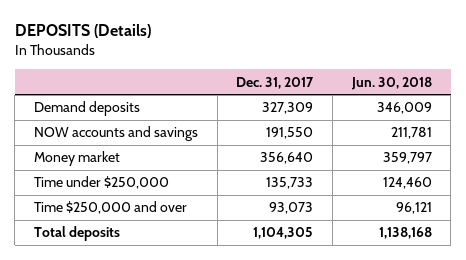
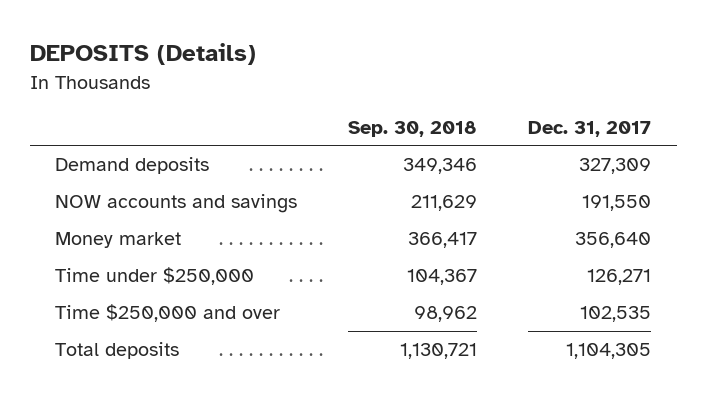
- | Dec. 31, 2017 | Jun. 30, 2018
+ | Sep. 30, 2018 | Dec. 31, 2017
- Time under $250,000 | 135,733 | 124,460
- Time $250,000 and over | 93,073 | 96,121
+ Time under $250,000 | 104,367 | 126,271
+ Time $250,000 and over | 98,962 | 102,535

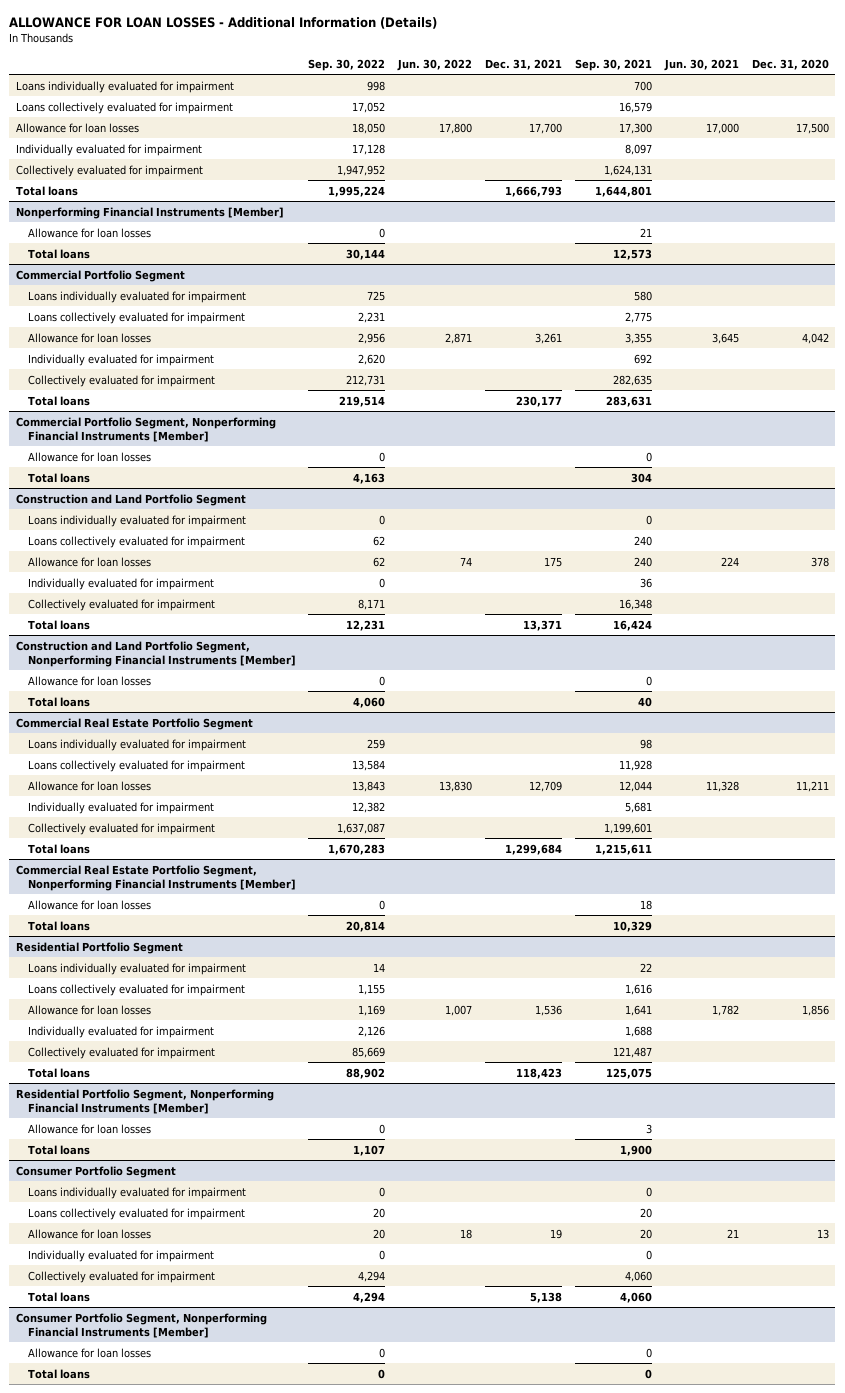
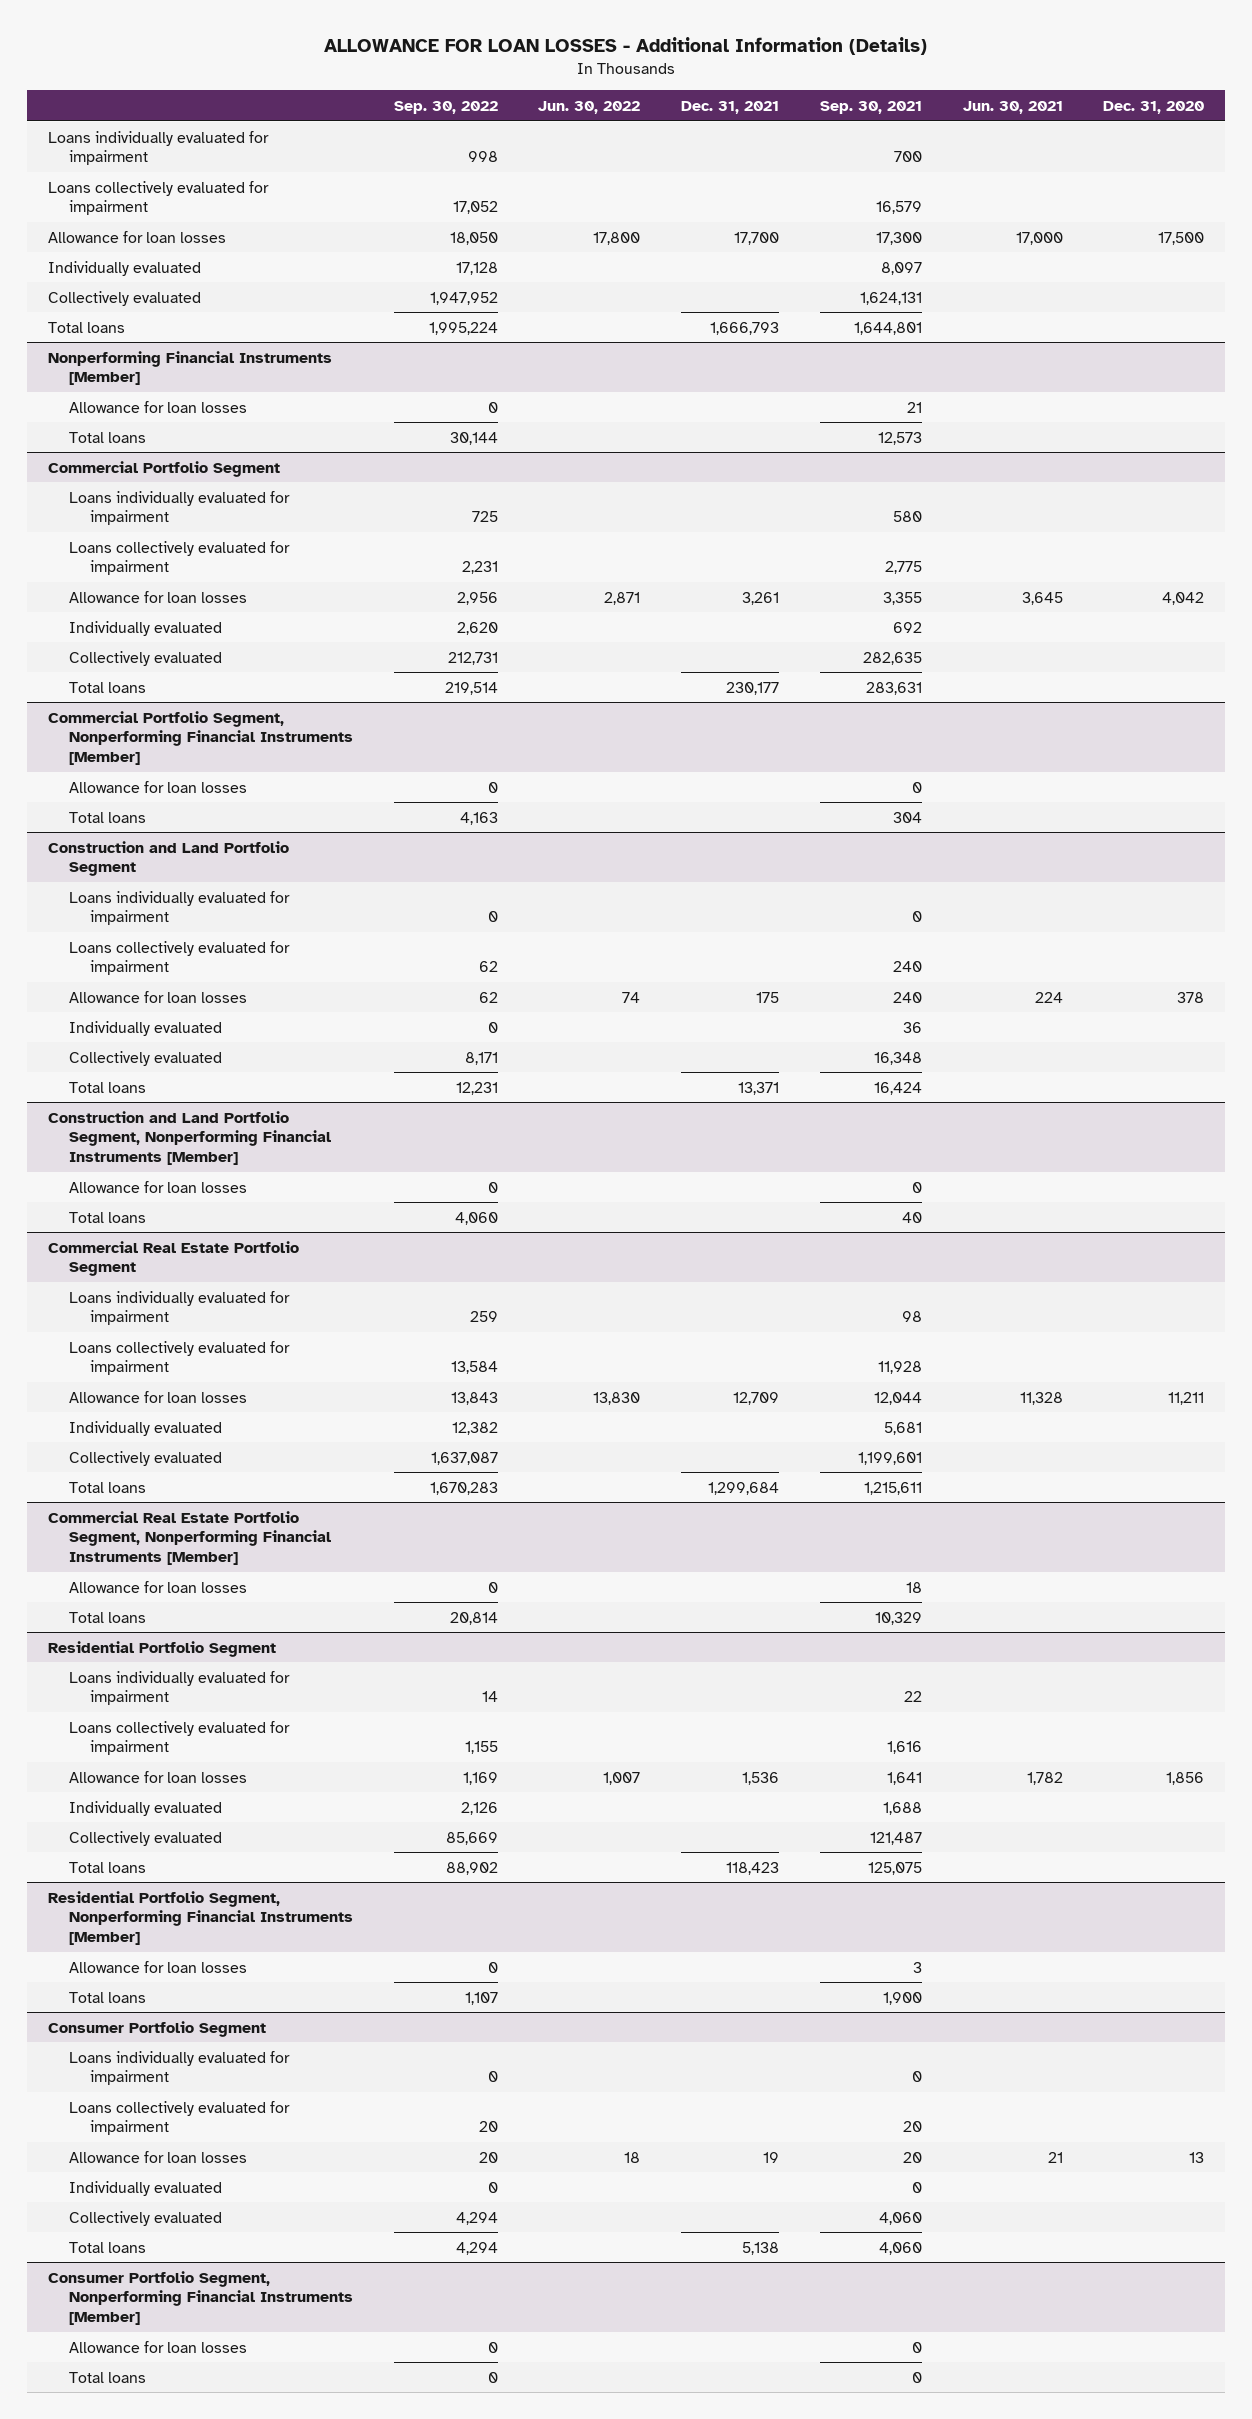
- Individually evaluated for impairment | 17,128 | | | 8,097 | |
- Collectively evaluated for impairment | 1,947,952 | | | 1,624,131 | |
+ Individually evaluated | 17,128 | | | 8,097 | |
+ Collectively evaluated | 1,947,952 | | | 1,624,131 | |
@ Commercial Portfolio Segment
- Individually evaluated for impairment | 2,620 | | | 692 | |
- Collectively evaluated for impairment | 212,731 | | | 282,635 | |
+ Individually evaluated | 2,620 | | | 692 | |
+ Collectively evaluated | 212,731 | | | 282,635 | |
@ Construction and Land Portfolio Segment
- Individually evaluated for impairment | 0 | | | 36 | |
- Collectively evaluated for impairment | 8,171 | | | 16,348 | |
+ Individually evaluated | 0 | | | 36 | |
+ Collectively evaluated | 8,171 | | | 16,348 | |
@ Commercial Real Estate Portfolio Segment
- Individually evaluated for impairment | 12,382 | | | 5,681 | |
- Collectively evaluated for impairment | 1,637,087 | | | 1,199,601 | |
+ Individually evaluated | 12,382 | | | 5,681 | |
+ Collectively evaluated | 1,637,087 | | | 1,199,601 | |
@ Residential Portfolio Segment
- Individually evaluated for impairment | 2,126 | | | 1,688 | |
- Collectively evaluated for impairment | 85,669 | | | 121,487 | |
+ Individually evaluated | 2,126 | | | 1,688 | |
+ Collectively evaluated | 85,669 | | | 121,487 | |
@ Consumer Portfolio Segment
- Individually evaluated for impairment | 0 | | | 0 | |
- Collectively evaluated for impairment | 4,294 | | | 4,060 | |
+ Individually evaluated | 0 | | | 0 | |
+ Collectively evaluated | 4,294 | | | 4,060 | |

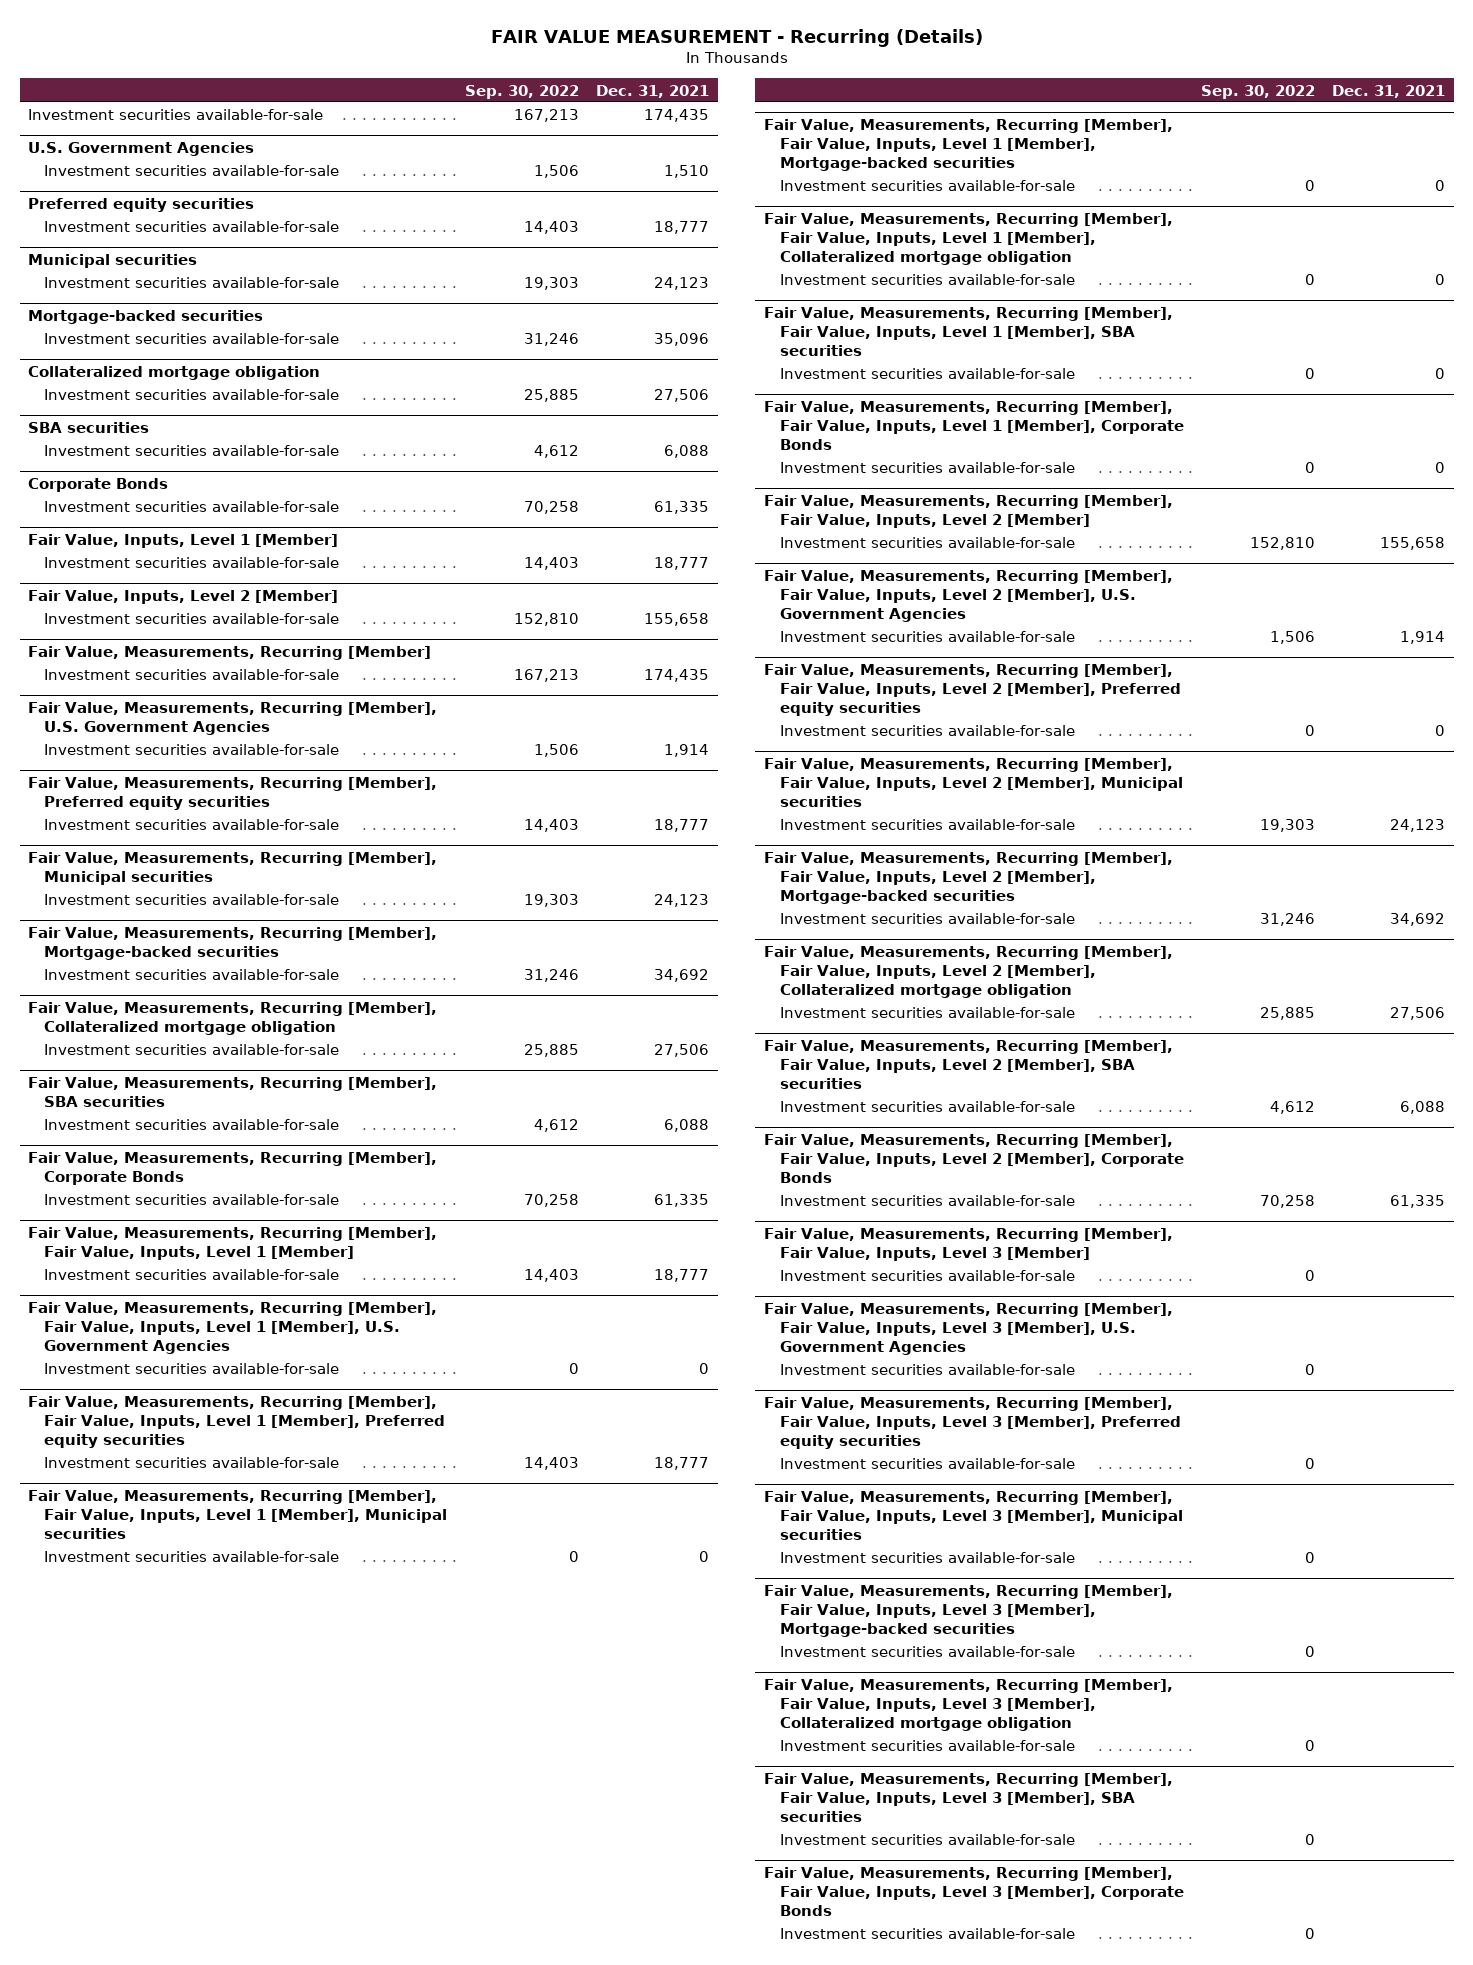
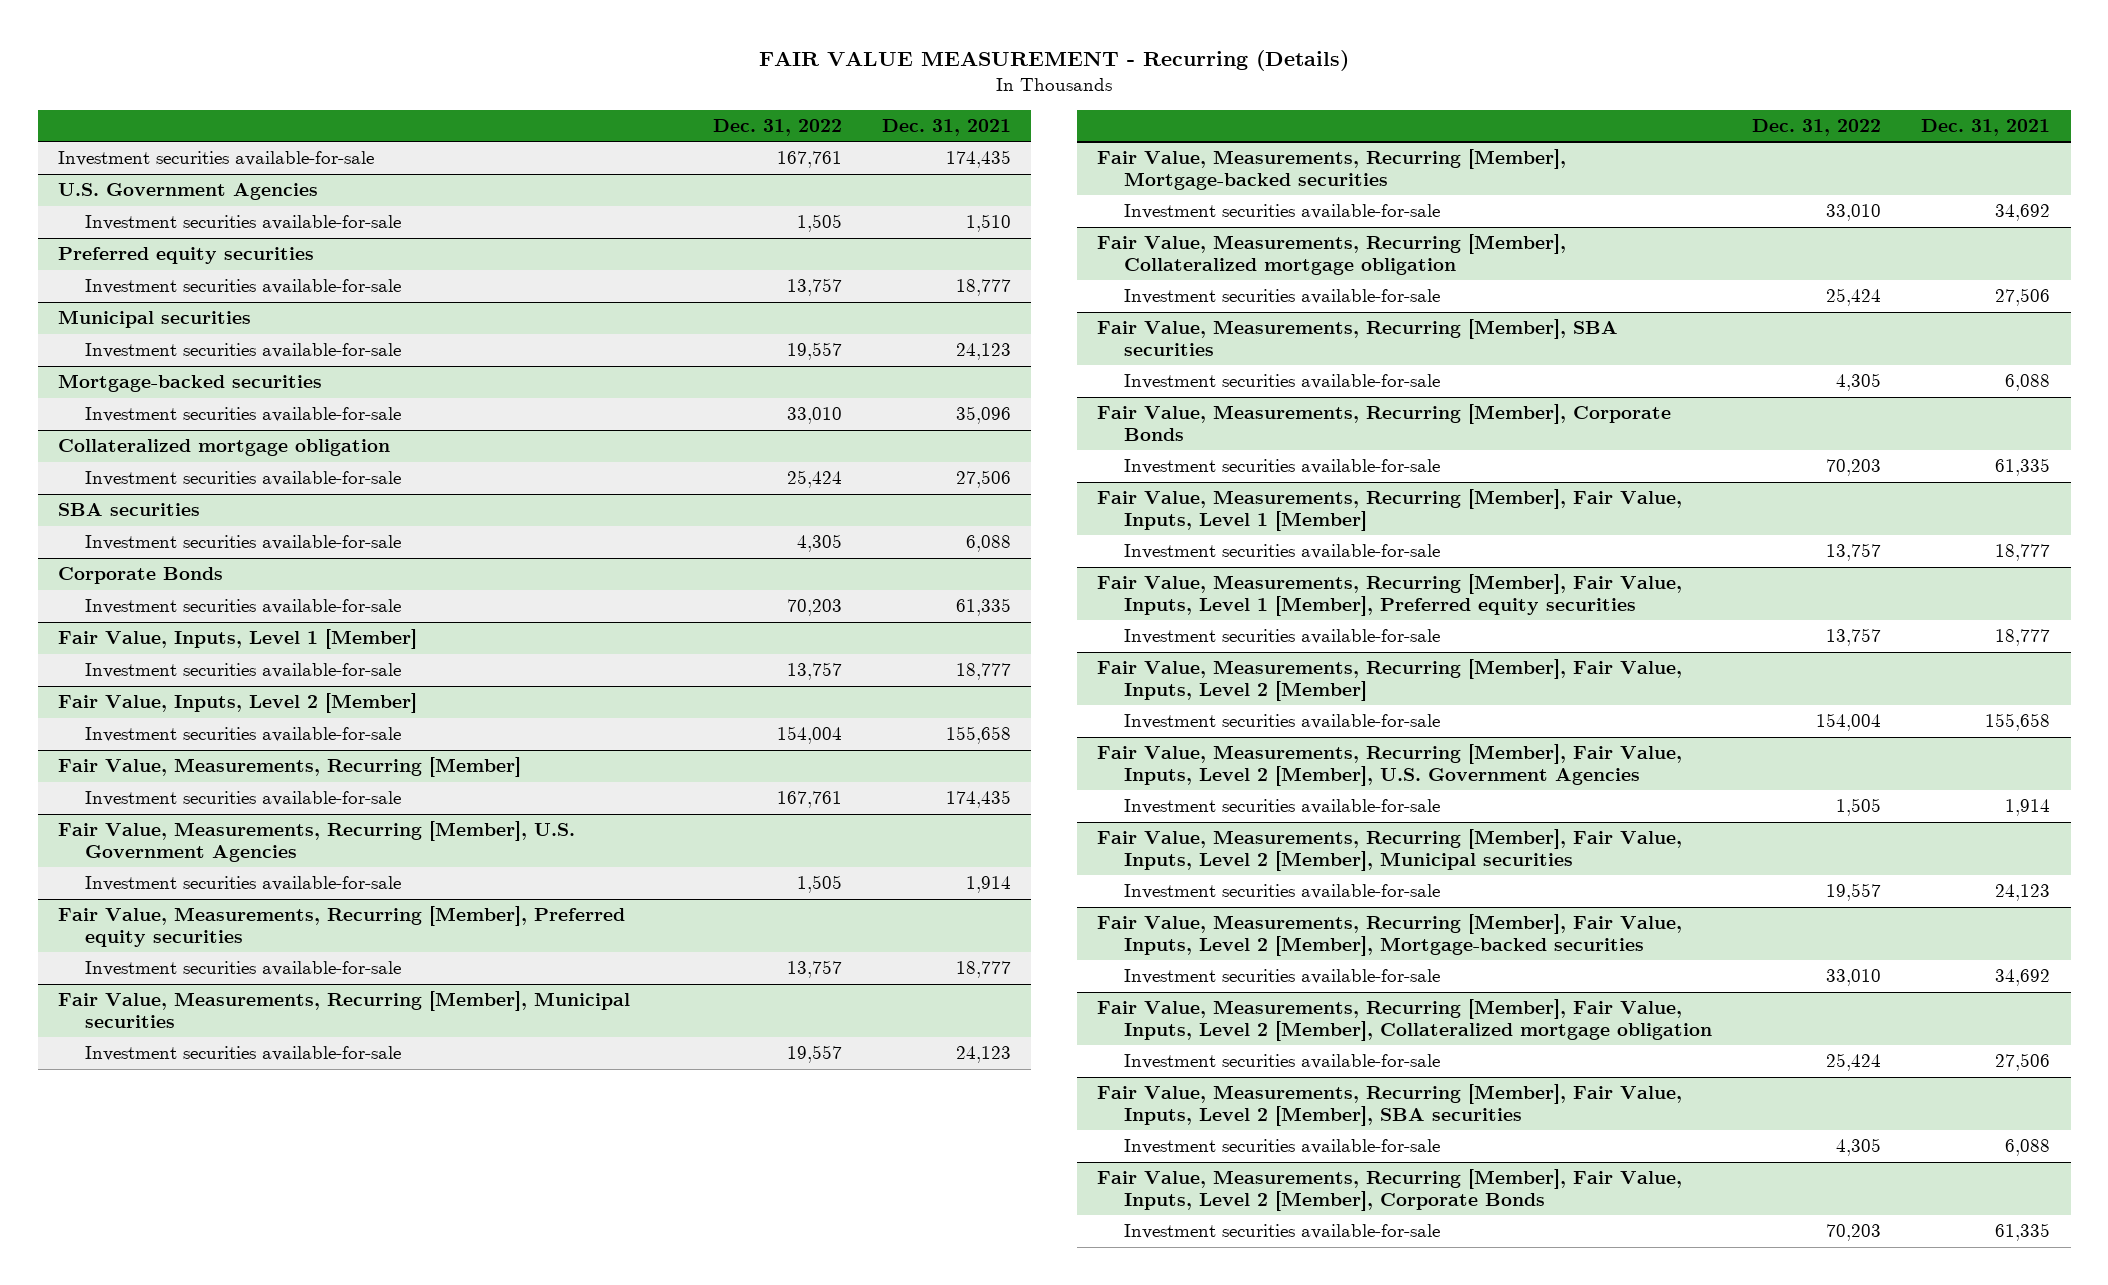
- | Sep. 30, 2022 | Dec. 31, 2021
+ | Dec. 31, 2022 | Dec. 31, 2021
- Fair Value, Measurements, Recurring [Member], Fair Value, Inputs, Level 1 [Member], U.S. Government Agencies
- Investment securities available-for-sale | 0 | 0
- Fair Value, Measurements, Recurring [Member], Fair Value, Inputs, Level 1 [Member], Municipal securities
- Investment securities available-for-sale | 0 | 0
- Fair Value, Measurements, Recurring [Member], Fair Value, Inputs, Level 1 [Member], Mortgage-backed securities
- Investment securities available-for-sale | 0 | 0
- Fair Value, Measurements, Recurring [Member], Fair Value, Inputs, Level 1 [Member], Collateralized mortgage obligation
- Investment securities available-for-sale | 0 | 0
- Fair Value, Measurements, Recurring [Member], Fair Value, Inputs, Level 1 [Member], SBA securities
- Investment securities available-for-sale | 0 | 0
- Fair Value, Measurements, Recurring [Member], Fair Value, Inputs, Level 1 [Member], Corporate Bonds
- Investment securities available-for-sale | 0 | 0
- Fair Value, Measurements, Recurring [Member], Fair Value, Inputs, Level 2 [Member], Preferred equity securities
- Investment securities available-for-sale | 0 | 0
- Fair Value, Measurements, Recurring [Member], Fair Value, Inputs, Level 3 [Member]
- Investment securities available-for-sale | 0 |
- Fair Value, Measurements, Recurring [Member], Fair Value, Inputs, Level 3 [Member], U.S. Government Agencies
- Investment securities available-for-sale | 0 |
- Fair Value, Measurements, Recurring [Member], Fair Value, Inputs, Level 3 [Member], Preferred equity securities
- Investment securities available-for-sale | 0 |
- Fair Value, Measurements, Recurring [Member], Fair Value, Inputs, Level 3 [Member], Municipal securities
- Investment securities available-for-sale | 0 |
- Fair Value, Measurements, Recurring [Member], Fair Value, Inputs, Level 3 [Member], Mortgage-backed securities
- Investment securities available-for-sale | 0 |
- Fair Value, Measurements, Recurring [Member], Fair Value, Inputs, Level 3 [Member], Collateralized mortgage obligation
- Investment securities available-for-sale | 0 |
- Fair Value, Measurements, Recurring [Member], Fair Value, Inputs, Level 3 [Member], SBA securities
- Investment securities available-for-sale | 0 |
- Fair Value, Measurements, Recurring [Member], Fair Value, Inputs, Level 3 [Member], Corporate Bonds
- Investment securities available-for-sale | 0 |

